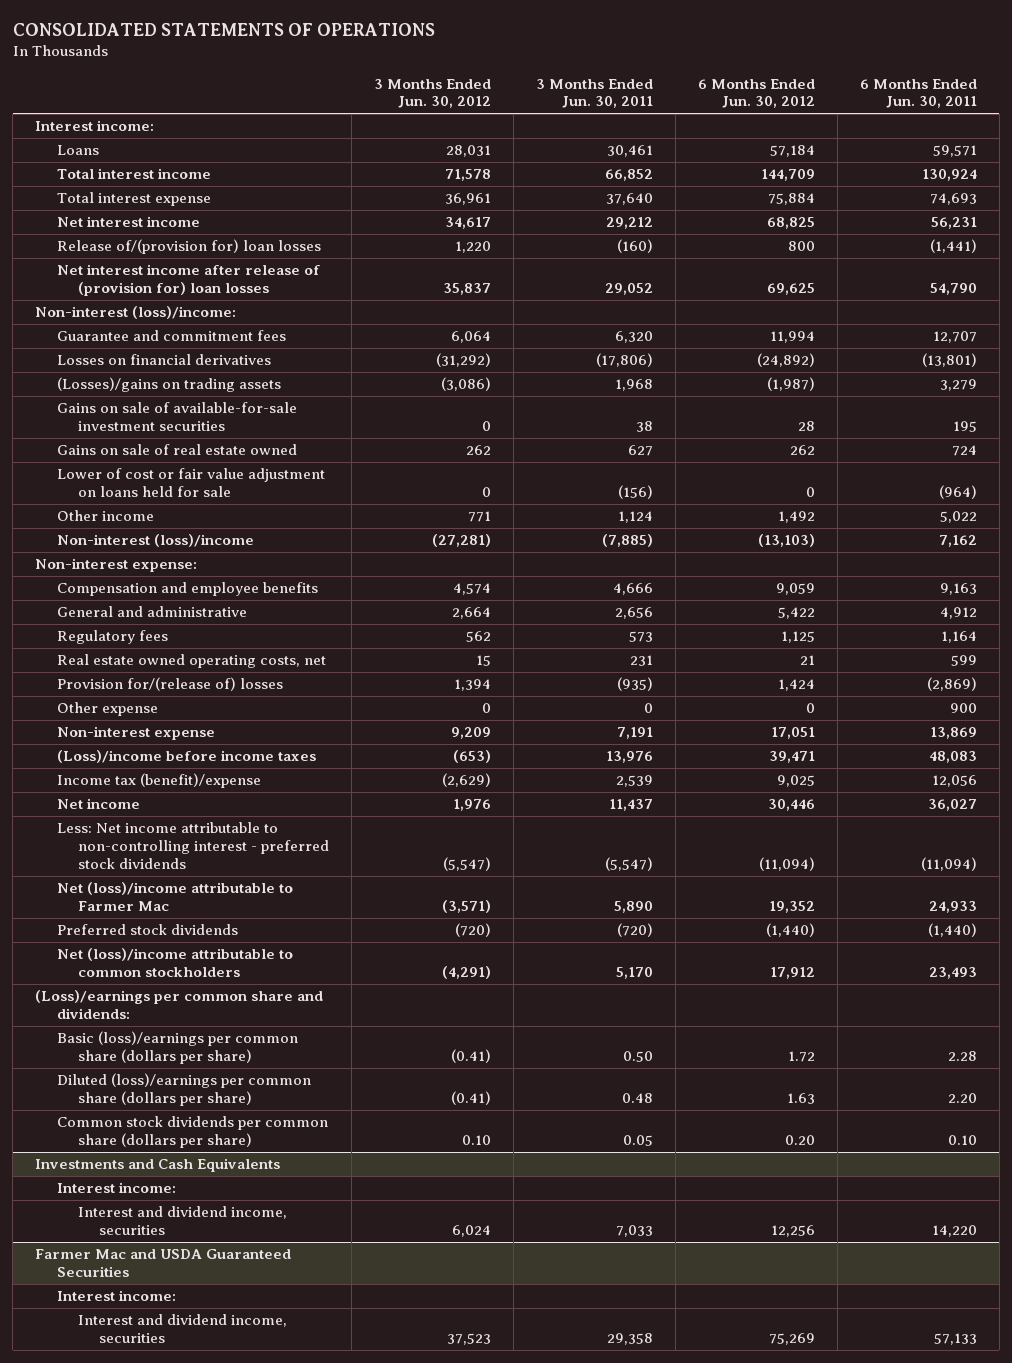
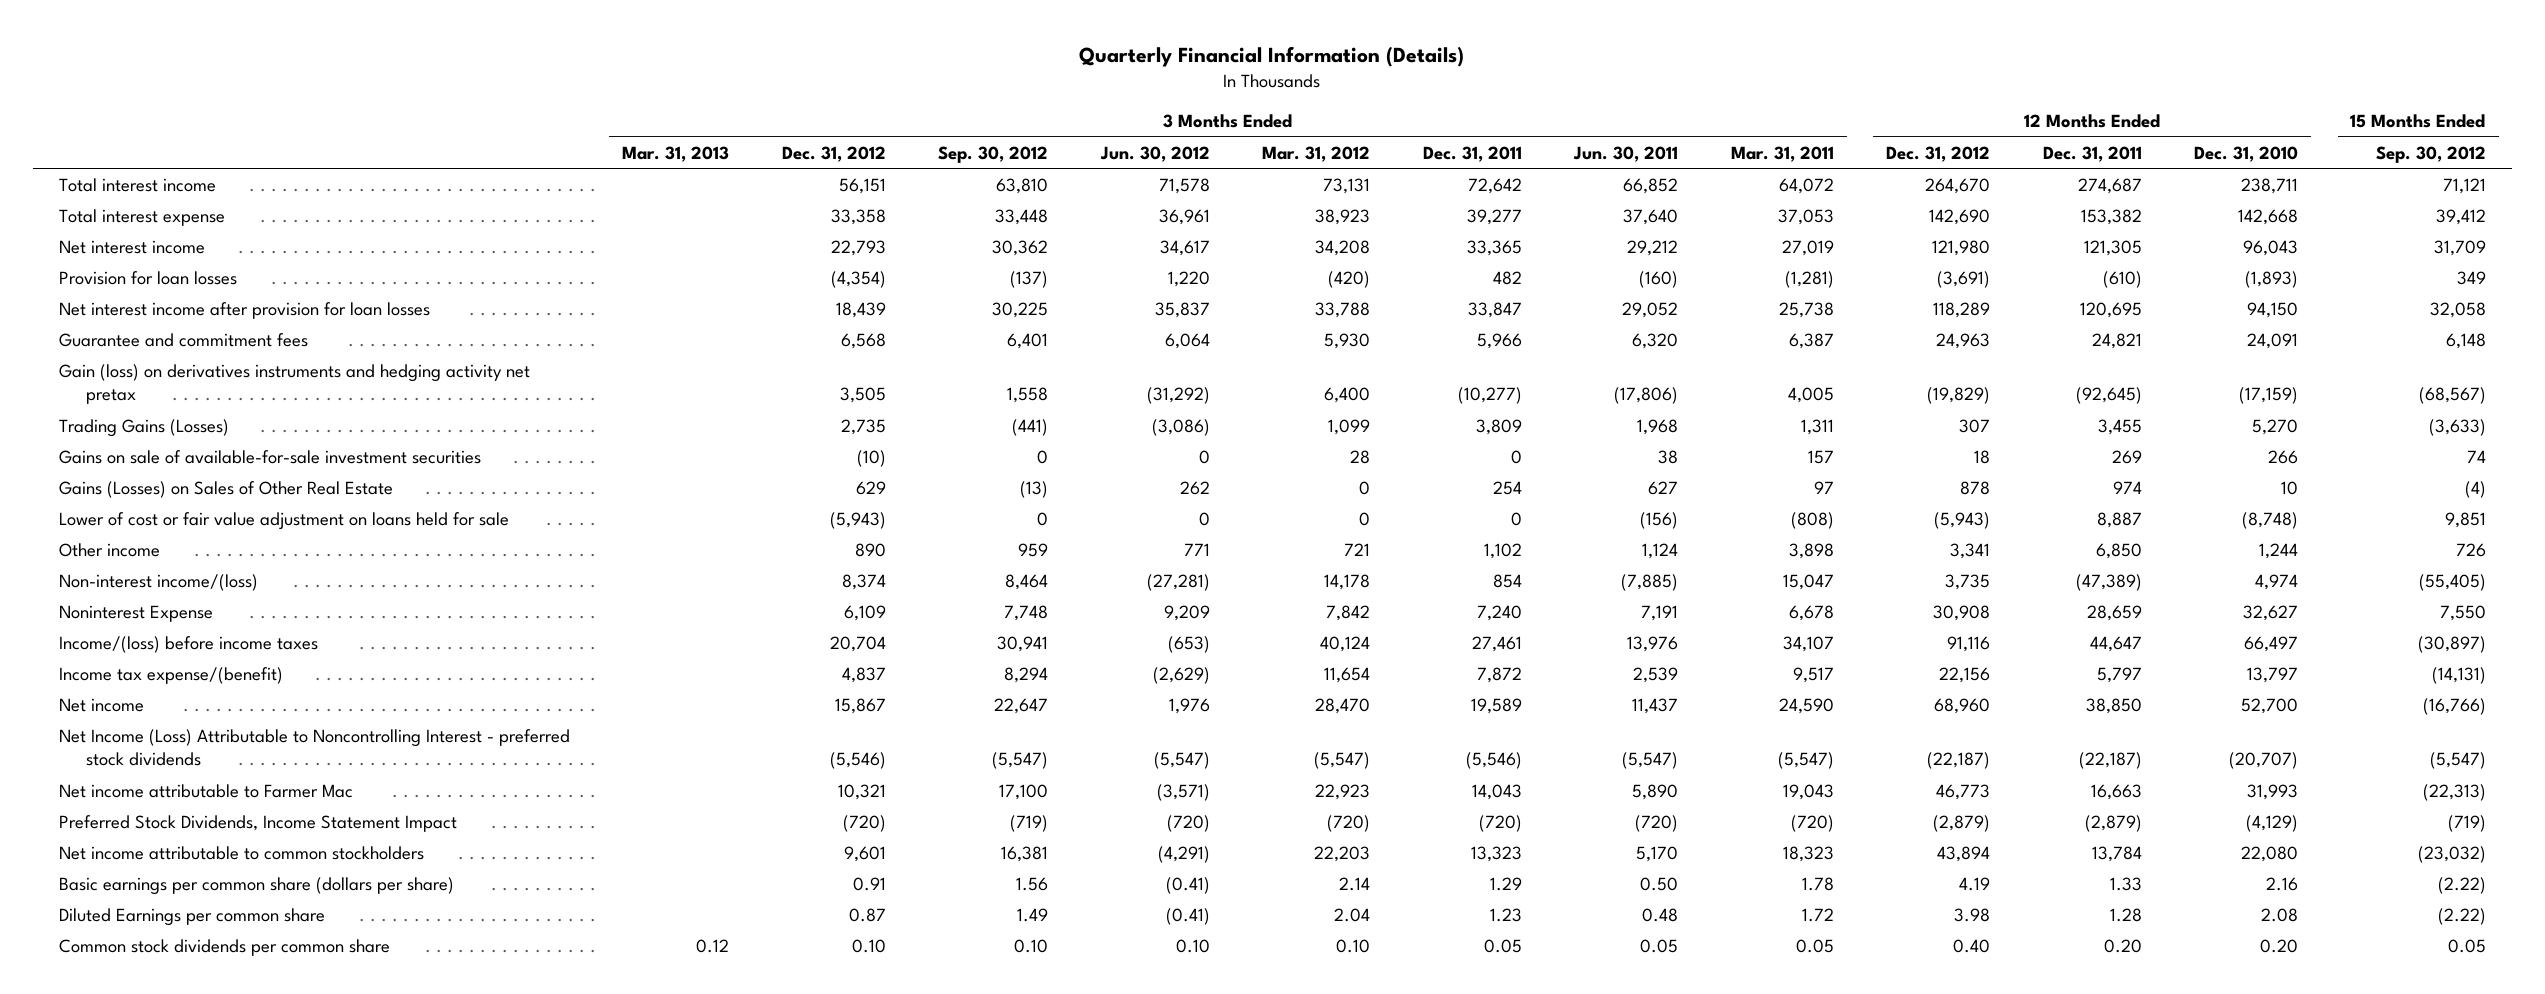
- CONSOLIDATED STATEMENTS OF OPERATIONS
+ Quarterly Financial Information (Details)
- | 3 Months Ended Jun. 30, 2012 | 3 Months Ended Jun. 30, 2011 | 6 Months Ended Jun. 30, 2012 | 6 Months Ended Jun. 30, 2011
+ | 3 Months Ended Mar. 31, 2013 | 3 Months Ended Dec. 31, 2012 | 3 Months Ended Sep. 30, 2012 | 3 Months Ended Jun. 30, 2012 | 3 Months Ended Mar. 31, 2012 | 3 Months Ended Dec. 31, 2011 | 3 Months Ended Jun. 30, 2011 | 3 Months Ended Mar. 31, 2011 | 12 Months Ended Dec. 31, 2012 | 12 Months Ended Dec. 31, 2011 | 12 Months Ended Dec. 31, 2010 | 15 Months Ended Sep. 30, 2012
- Interest income:
- Loans | 28,031 | 30,461 | 57,184 | 59,571
- Release of/(provision for) loan losses | 1,220 | (160) | 800 | (1,441)
- Net interest income after release of (provision for) loan losses | 35,837 | 29,052 | 69,625 | 54,790
- Non-interest (loss)/income:
+ Provision for loan losses | | (4,354) | (137) | 1,220 | (420) | 482 | (160) | (1,281) | (3,691) | (610) | (1,893) | 349
+ Net interest income after provision for loan losses | | 18,439 | 30,225 | 35,837 | 33,788 | 33,847 | 29,052 | 25,738 | 118,289 | 120,695 | 94,150 | 32,058
- Losses on financial derivatives | (31,292) | (17,806) | (24,892) | (13,801)
- (Losses)/gains on trading assets | (3,086) | 1,968 | (1,987) | 3,279
+ Gain (loss) on derivatives instruments and hedging activity net pretax | | 3,505 | 1,558 | (31,292) | 6,400 | (10,277) | (17,806) | 4,005 | (19,829) | (92,645) | (17,159) | (68,567)
+ Trading Gains (Losses) | | 2,735 | (441) | (3,086) | 1,099 | 3,809 | 1,968 | 1,311 | 307 | 3,455 | 5,270 | (3,633)
- Gains on sale of real estate owned | 262 | 627 | 262 | 724
+ Gains (Losses) on Sales of Other Real Estate | | 629 | (13) | 262 | 0 | 254 | 627 | 97 | 878 | 974 | 10 | (4)
- Non-interest (loss)/income | (27,281) | (7,885) | (13,103) | 7,162
- Non-interest expense:
- Compensation and employee benefits | 4,574 | 4,666 | 9,059 | 9,163
- General and administrative | 2,664 | 2,656 | 5,422 | 4,912
- Regulatory fees | 562 | 573 | 1,125 | 1,164
- Real estate owned operating costs, net | 15 | 231 | 21 | 599
- Provision for/(release of) losses | 1,394 | (935) | 1,424 | (2,869)
- Other expense | 0 | 0 | 0 | 900
- Non-interest expense | 9,209 | 7,191 | 17,051 | 13,869
- (Loss)/income before income taxes | (653) | 13,976 | 39,471 | 48,083
- Income tax (benefit)/expense | (2,629) | 2,539 | 9,025 | 12,056
+ Non-interest income/(loss) | | 8,374 | 8,464 | (27,281) | 14,178 | 854 | (7,885) | 15,047 | 3,735 | (47,389) | 4,974 | (55,405)
+ Noninterest Expense | | 6,109 | 7,748 | 9,209 | 7,842 | 7,240 | 7,191 | 6,678 | 30,908 | 28,659 | 32,627 | 7,550
+ Income/(loss) before income taxes | | 20,704 | 30,941 | (653) | 40,124 | 27,461 | 13,976 | 34,107 | 91,116 | 44,647 | 66,497 | (30,897)
+ Income tax expense/(benefit) | | 4,837 | 8,294 | (2,629) | 11,654 | 7,872 | 2,539 | 9,517 | 22,156 | 5,797 | 13,797 | (14,131)
- Less: Net income attributable to non-controlling interest - preferred stock dividends | (5,547) | (5,547) | (11,094) | (11,094)
- Net (loss)/income attributable to Farmer Mac | (3,571) | 5,890 | 19,352 | 24,933
- Preferred stock dividends | (720) | (720) | (1,440) | (1,440)
- Net (loss)/income attributable to common stockholders | (4,291) | 5,170 | 17,912 | 23,493
- (Loss)/earnings per common share and dividends:
- Basic (loss)/earnings per common share (dollars per share) | (0.41) | 0.50 | 1.72 | 2.28
- Diluted (loss)/earnings per common share (dollars per share) | (0.41) | 0.48 | 1.63 | 2.20
- Common stock dividends per common share (dollars per share) | 0.10 | 0.05 | 0.20 | 0.10
- Investments and Cash Equivalents
- Interest income:
- Interest and dividend income, securities | 6,024 | 7,033 | 12,256 | 14,220
- Farmer Mac and USDA Guaranteed Securities
- Interest income:
- Interest and dividend income, securities | 37,523 | 29,358 | 75,269 | 57,133
+ Net Income (Loss) Attributable to Noncontrolling Interest - preferred stock dividends | | (5,546) | (5,547) | (5,547) | (5,547) | (5,546) | (5,547) | (5,547) | (22,187) | (22,187) | (20,707) | (5,547)
+ Net income attributable to Farmer Mac | | 10,321 | 17,100 | (3,571) | 22,923 | 14,043 | 5,890 | 19,043 | 46,773 | 16,663 | 31,993 | (22,313)
+ Preferred Stock Dividends, Income Statement Impact | | (720) | (719) | (720) | (720) | (720) | (720) | (720) | (2,879) | (2,879) | (4,129) | (719)
+ Net income attributable to common stockholders | | 9,601 | 16,381 | (4,291) | 22,203 | 13,323 | 5,170 | 18,323 | 43,894 | 13,784 | 22,080 | (23,032)
+ Basic earnings per common share (dollars per share) | | 0.91 | 1.56 | (0.41) | 2.14 | 1.29 | 0.50 | 1.78 | 4.19 | 1.33 | 2.16 | (2.22)
+ Diluted Earnings per common share | | 0.87 | 1.49 | (0.41) | 2.04 | 1.23 | 0.48 | 1.72 | 3.98 | 1.28 | 2.08 | (2.22)
+ Common stock dividends per common share | 0.12 | 0.10 | 0.10 | 0.10 | 0.10 | 0.05 | 0.05 | 0.05 | 0.40 | 0.20 | 0.20 | 0.05

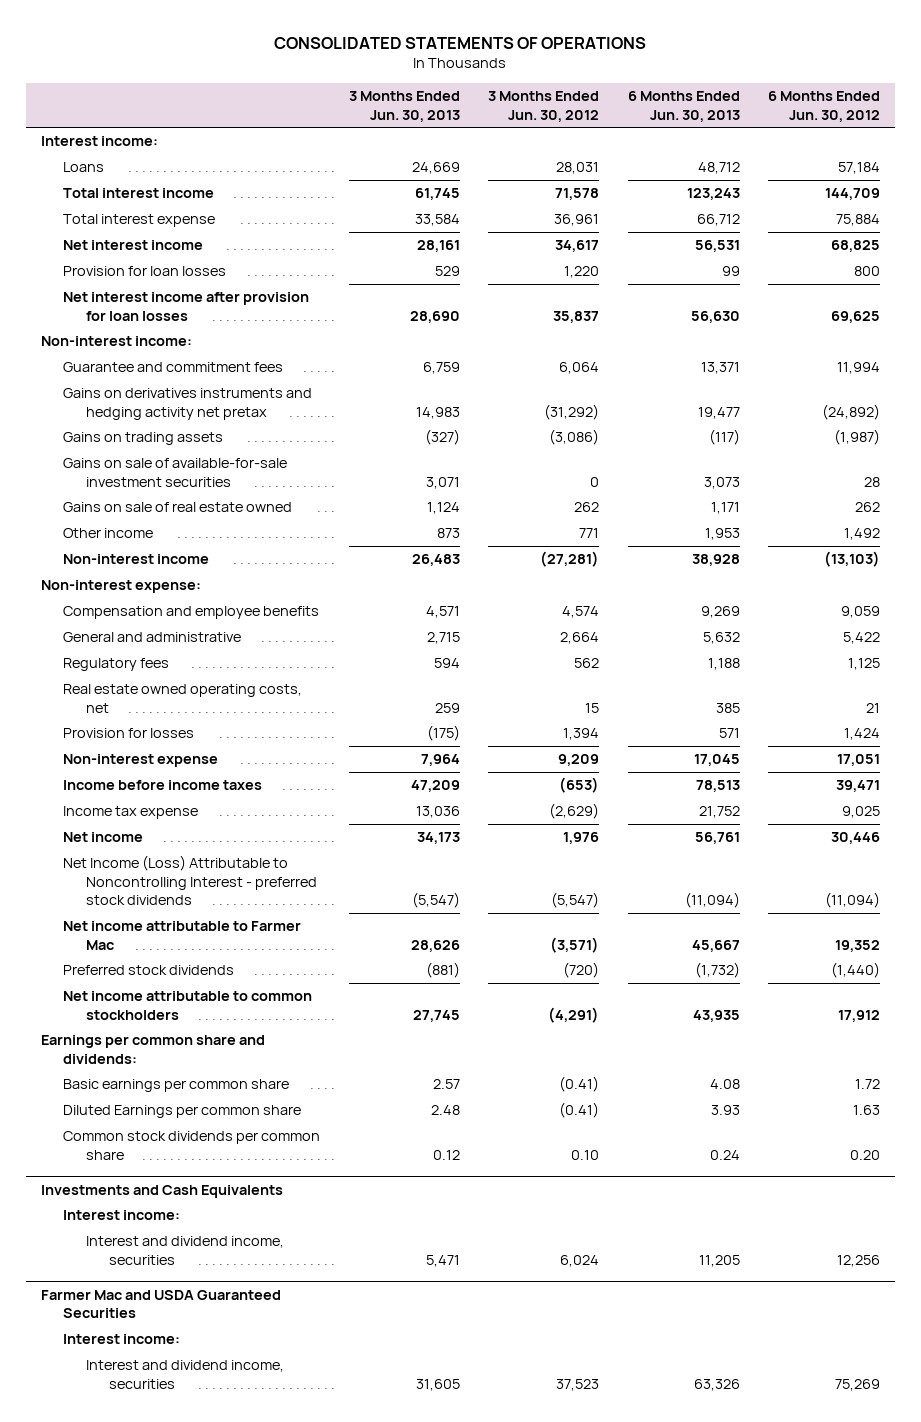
- Quarterly Financial Information (Details)
+ CONSOLIDATED STATEMENTS OF OPERATIONS
- | 3 Months Ended Mar. 31, 2013 | 3 Months Ended Dec. 31, 2012 | 3 Months Ended Sep. 30, 2012 | 3 Months Ended Jun. 30, 2012 | 3 Months Ended Mar. 31, 2012 | 3 Months Ended Dec. 31, 2011 | 3 Months Ended Jun. 30, 2011 | 3 Months Ended Mar. 31, 2011 | 12 Months Ended Dec. 31, 2012 | 12 Months Ended Dec. 31, 2011 | 12 Months Ended Dec. 31, 2010 | 15 Months Ended Sep. 30, 2012
+ | 3 Months Ended Jun. 30, 2013 | 3 Months Ended Jun. 30, 2012 | 6 Months Ended Jun. 30, 2013 | 6 Months Ended Jun. 30, 2012
+ Interest income:
+ Loans | 24,669 | 28,031 | 48,712 | 57,184
+ Non-interest income:
- Gain (loss) on derivatives instruments and hedging activity net pretax | | 3,505 | 1,558 | (31,292) | 6,400 | (10,277) | (17,806) | 4,005 | (19,829) | (92,645) | (17,159) | (68,567)
- Trading Gains (Losses) | | 2,735 | (441) | (3,086) | 1,099 | 3,809 | 1,968 | 1,311 | 307 | 3,455 | 5,270 | (3,633)
+ Gains on derivatives instruments and hedging activity net pretax | 14,983 | (31,292) | 19,477 | (24,892)
+ Gains on trading assets | (327) | (3,086) | (117) | (1,987)
- Gains (Losses) on Sales of Other Real Estate | | 629 | (13) | 262 | 0 | 254 | 627 | 97 | 878 | 974 | 10 | (4)
- Lower of cost or fair value adjustment on loans held for sale | | (5,943) | 0 | 0 | 0 | 0 | (156) | (808) | (5,943) | 8,887 | (8,748) | 9,851
+ Gains on sale of real estate owned | 1,124 | 262 | 1,171 | 262
- Non-interest income/(loss) | | 8,374 | 8,464 | (27,281) | 14,178 | 854 | (7,885) | 15,047 | 3,735 | (47,389) | 4,974 | (55,405)
- Noninterest Expense | | 6,109 | 7,748 | 9,209 | 7,842 | 7,240 | 7,191 | 6,678 | 30,908 | 28,659 | 32,627 | 7,550
- Income/(loss) before income taxes | | 20,704 | 30,941 | (653) | 40,124 | 27,461 | 13,976 | 34,107 | 91,116 | 44,647 | 66,497 | (30,897)
- Income tax expense/(benefit) | | 4,837 | 8,294 | (2,629) | 11,654 | 7,872 | 2,539 | 9,517 | 22,156 | 5,797 | 13,797 | (14,131)
+ Non-interest income | 26,483 | (27,281) | 38,928 | (13,103)
+ Non-interest expense:
+ Compensation and employee benefits | 4,571 | 4,574 | 9,269 | 9,059
+ General and administrative | 2,715 | 2,664 | 5,632 | 5,422
+ Regulatory fees | 594 | 562 | 1,188 | 1,125
+ Real estate owned operating costs, net | 259 | 15 | 385 | 21
+ Provision for losses | (175) | 1,394 | 571 | 1,424
+ Non-interest expense | 7,964 | 9,209 | 17,045 | 17,051
+ Income before income taxes | 47,209 | (653) | 78,513 | 39,471
+ Income tax expense | 13,036 | (2,629) | 21,752 | 9,025
- Preferred Stock Dividends, Income Statement Impact | | (720) | (719) | (720) | (720) | (720) | (720) | (720) | (2,879) | (2,879) | (4,129) | (719)
+ Preferred stock dividends | (881) | (720) | (1,732) | (1,440)
- Basic earnings per common share (dollars per share) | | 0.91 | 1.56 | (0.41) | 2.14 | 1.29 | 0.50 | 1.78 | 4.19 | 1.33 | 2.16 | (2.22)
+ Earnings per common share and dividends:
+ Basic earnings per common share | 2.57 | (0.41) | 4.08 | 1.72
+ Investments and Cash Equivalents
+ Interest income:
+ Interest and dividend income, securities | 5,471 | 6,024 | 11,205 | 12,256
+ Farmer Mac and USDA Guaranteed Securities
+ Interest income:
+ Interest and dividend income, securities | 31,605 | 37,523 | 63,326 | 75,269

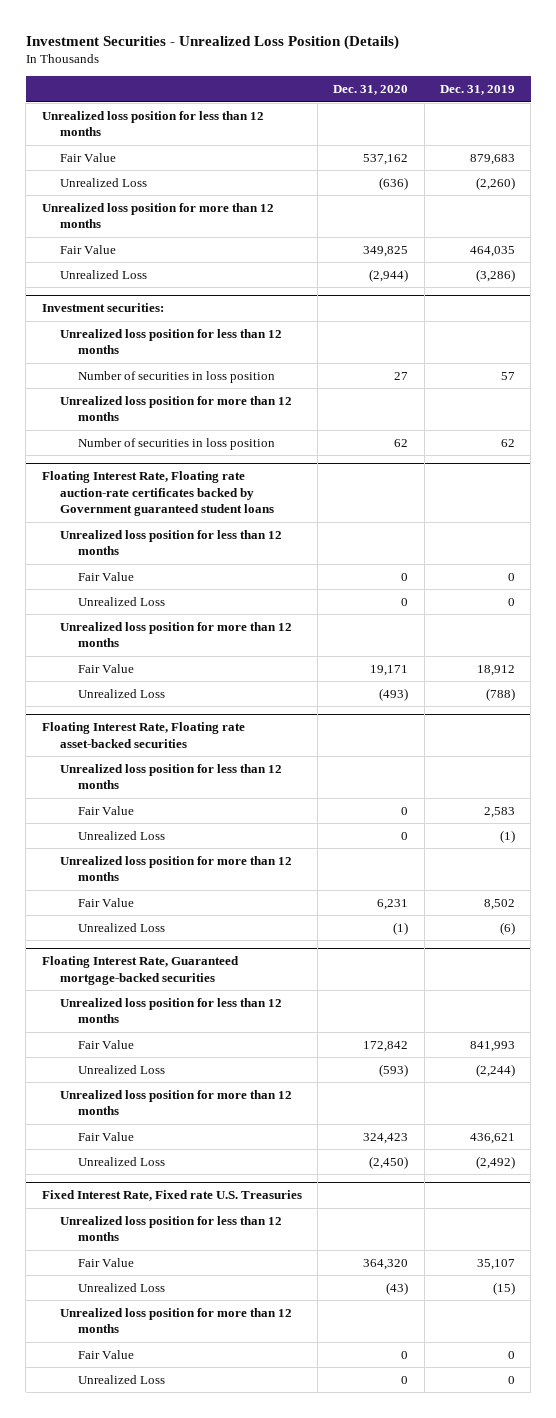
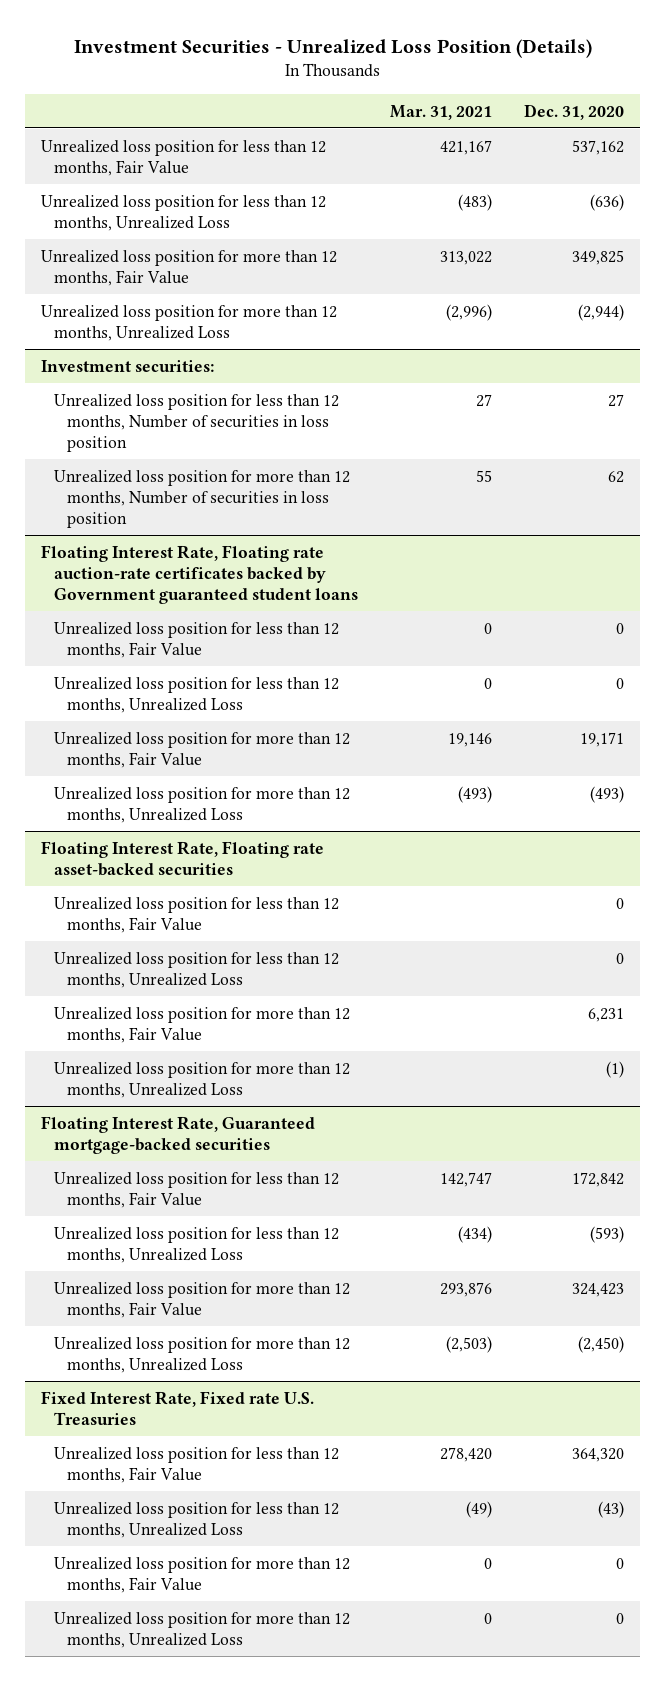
- | Dec. 31, 2020 | Dec. 31, 2019
+ | Mar. 31, 2021 | Dec. 31, 2020
- Unrealized loss position for less than 12 months
- Fair Value | 537,162 | 879,683
- Unrealized Loss | (636) | (2,260)
- Unrealized loss position for more than 12 months
- Fair Value | 349,825 | 464,035
- Unrealized Loss | (2,944) | (3,286)
+ Unrealized loss position for less than 12 months, Fair Value | 421,167 | 537,162
+ Unrealized loss position for less than 12 months, Unrealized Loss | (483) | (636)
+ Unrealized loss position for more than 12 months, Fair Value | 313,022 | 349,825
+ Unrealized loss position for more than 12 months, Unrealized Loss | (2,996) | (2,944)
@ Investment securities:
- Unrealized loss position for less than 12 months
- Number of securities in loss position | 27 | 57
- Unrealized loss position for more than 12 months
- Number of securities in loss position | 62 | 62
+ Unrealized loss position for less than 12 months, Number of securities in loss position | 27 | 27
+ Unrealized loss position for more than 12 months, Number of securities in loss position | 55 | 62
@ Floating Interest Rate, Floating rate auction-rate certificates backed by Government guaranteed student loans
- Unrealized loss position for less than 12 months
- Fair Value | 0 | 0
- Unrealized Loss | 0 | 0
- Unrealized loss position for more than 12 months
- Fair Value | 19,171 | 18,912
- Unrealized Loss | (493) | (788)
+ Unrealized loss position for less than 12 months, Fair Value | 0 | 0
+ Unrealized loss position for less than 12 months, Unrealized Loss | 0 | 0
+ Unrealized loss position for more than 12 months, Fair Value | 19,146 | 19,171
+ Unrealized loss position for more than 12 months, Unrealized Loss | (493) | (493)
@ Floating Interest Rate, Floating rate asset-backed securities
- Unrealized loss position for less than 12 months
- Fair Value | 0 | 2,583
- Unrealized Loss | 0 | (1)
- Unrealized loss position for more than 12 months
- Fair Value | 6,231 | 8,502
- Unrealized Loss | (1) | (6)
+ Unrealized loss position for less than 12 months, Fair Value | | 0
+ Unrealized loss position for less than 12 months, Unrealized Loss | | 0
+ Unrealized loss position for more than 12 months, Fair Value | | 6,231
+ Unrealized loss position for more than 12 months, Unrealized Loss | | (1)
@ Floating Interest Rate, Guaranteed mortgage-backed securities
- Unrealized loss position for less than 12 months
- Fair Value | 172,842 | 841,993
- Unrealized Loss | (593) | (2,244)
- Unrealized loss position for more than 12 months
- Fair Value | 324,423 | 436,621
- Unrealized Loss | (2,450) | (2,492)
+ Unrealized loss position for less than 12 months, Fair Value | 142,747 | 172,842
+ Unrealized loss position for less than 12 months, Unrealized Loss | (434) | (593)
+ Unrealized loss position for more than 12 months, Fair Value | 293,876 | 324,423
+ Unrealized loss position for more than 12 months, Unrealized Loss | (2,503) | (2,450)
@ Fixed Interest Rate, Fixed rate U.S. Treasuries
- Unrealized loss position for less than 12 months
- Fair Value | 364,320 | 35,107
- Unrealized Loss | (43) | (15)
- Unrealized loss position for more than 12 months
- Fair Value | 0 | 0
- Unrealized Loss | 0 | 0
+ Unrealized loss position for less than 12 months, Fair Value | 278,420 | 364,320
+ Unrealized loss position for less than 12 months, Unrealized Loss | (49) | (43)
+ Unrealized loss position for more than 12 months, Fair Value | 0 | 0
+ Unrealized loss position for more than 12 months, Unrealized Loss | 0 | 0

